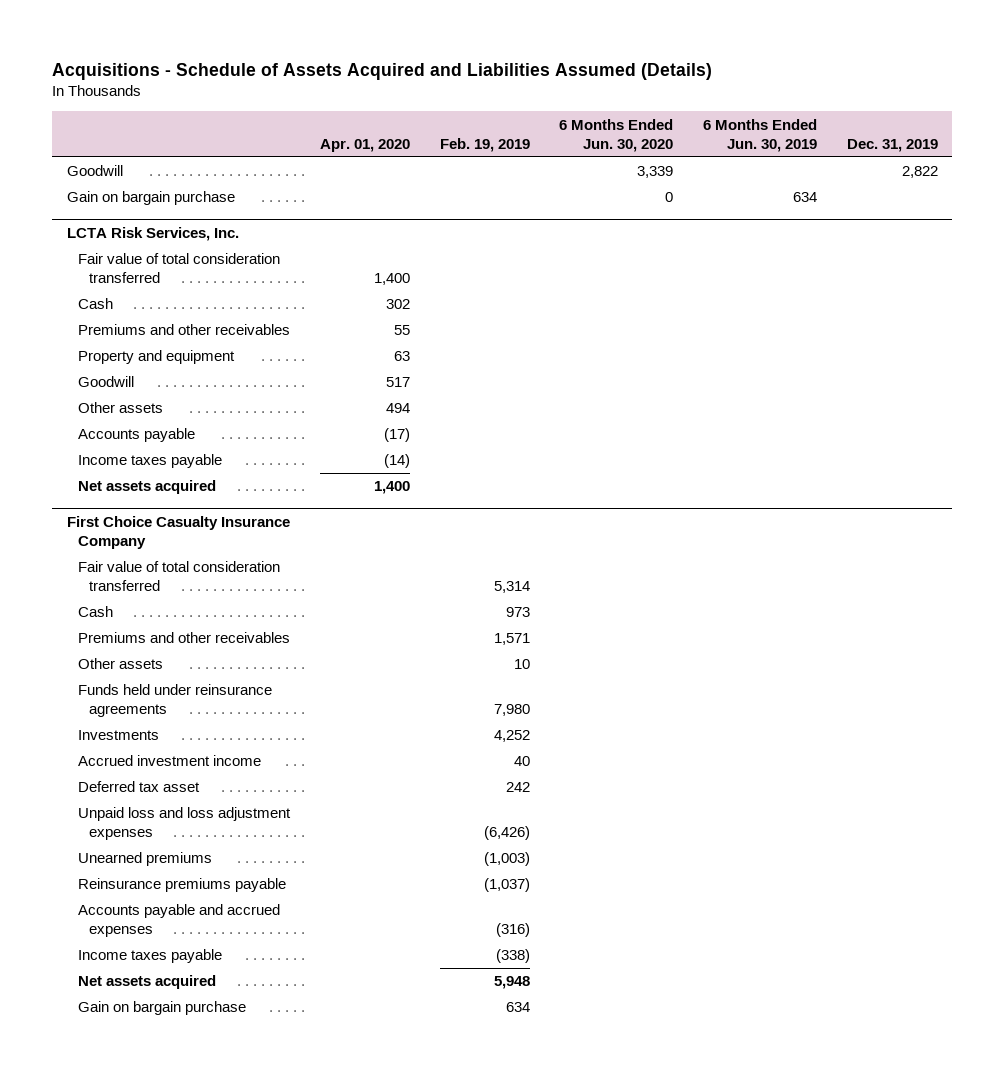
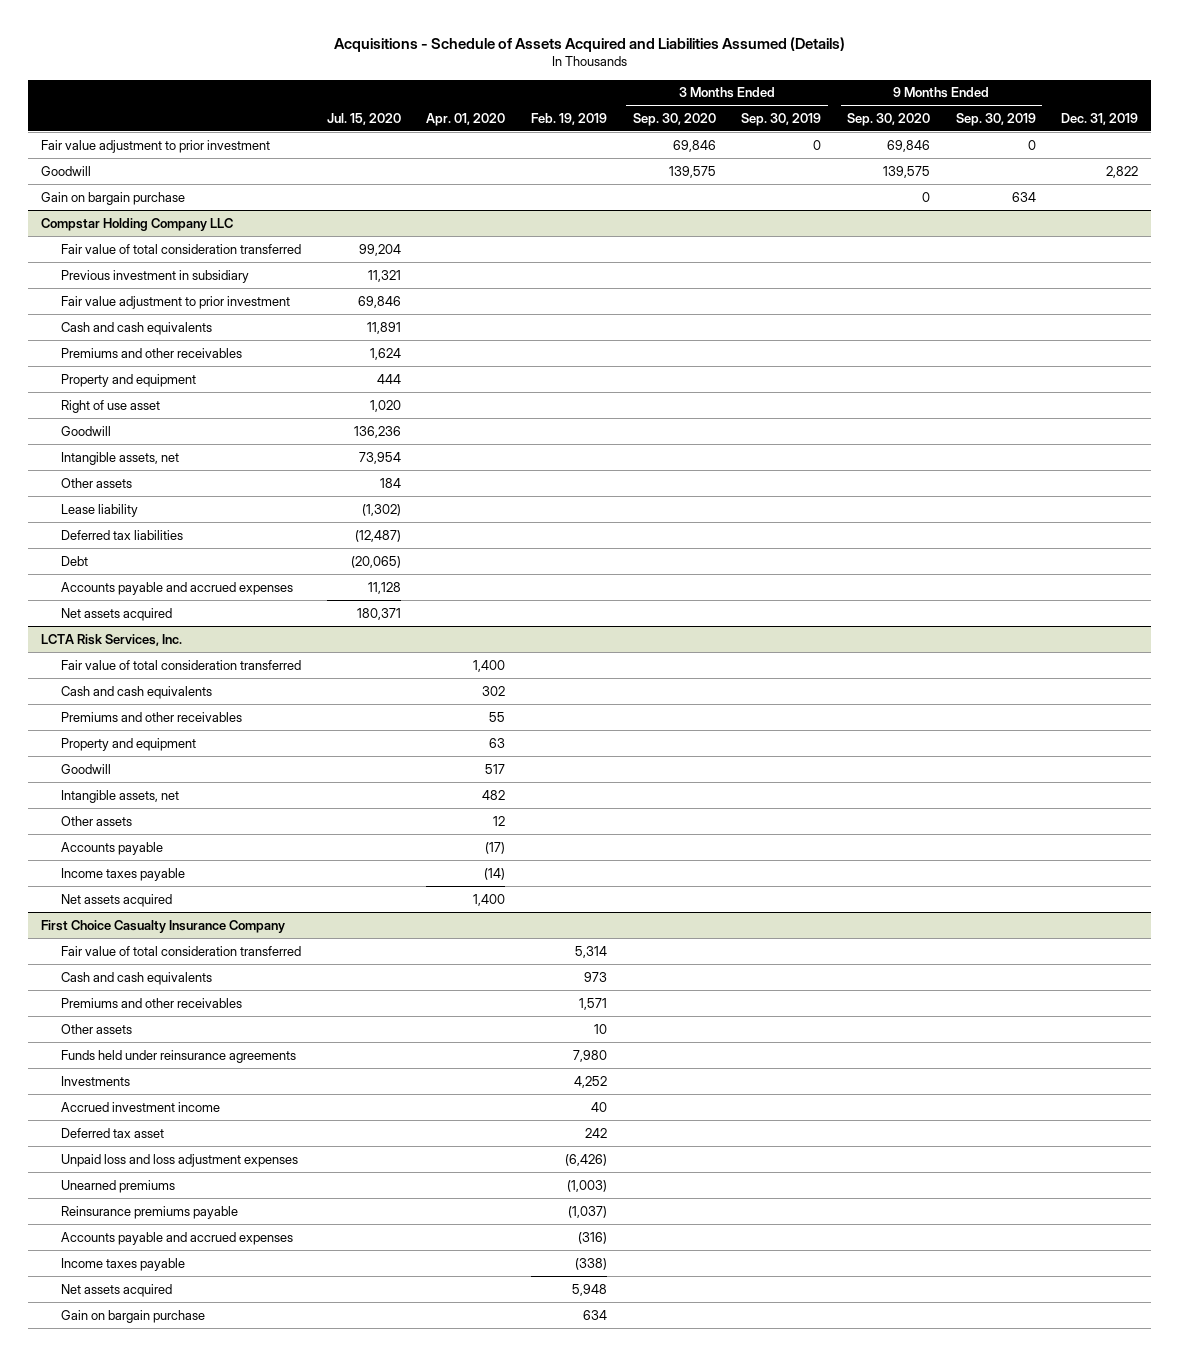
- | Apr. 01, 2020 | Feb. 19, 2019 | 6 Months Ended Jun. 30, 2020 | 6 Months Ended Jun. 30, 2019 | Dec. 31, 2019
+ | Jul. 15, 2020 | Apr. 01, 2020 | Feb. 19, 2019 | 3 Months Ended Sep. 30, 2020 | 3 Months Ended Sep. 30, 2019 | 9 Months Ended Sep. 30, 2020 | 9 Months Ended Sep. 30, 2019 | Dec. 31, 2019
+ Fair value adjustment to prior investment | | | | 69,846 | 0 | 69,846 | 0 |
+ Compstar Holding Company LLC
+ Fair value of total consideration transferred | 99,204 | | | | | | |
+ Previous investment in subsidiary | 11,321 | | | | | | |
+ Fair value adjustment to prior investment | 69,846 | | | | | | |
+ Cash and cash equivalents | 11,891 | | | | | | |
+ Premiums and other receivables | 1,624 | | | | | | |
+ Property and equipment | 444 | | | | | | |
+ Right of use asset | 1,020 | | | | | | |
+ Goodwill | 136,236 | | | | | | |
+ Intangible assets, net | 73,954 | | | | | | |
+ Other assets | 184 | | | | | | |
+ Lease liability | (1,302) | | | | | | |
+ Deferred tax liabilities | (12,487) | | | | | | |
+ Debt | (20,065) | | | | | | |
+ Accounts payable and accrued expenses | 11,128 | | | | | | |
+ Net assets acquired | 180,371 | | | | | | |
@ LCTA Risk Services, Inc.
- Cash | 302 | | | |
+ Cash and cash equivalents | | 302 | | | | | |
- Other assets | 494 | | | |
+ Intangible assets, net | | 482 | | | | | |
+ Other assets | | 12 | | | | | |
@ First Choice Casualty Insurance Company
- Cash | | 973 | | |
+ Cash and cash equivalents | | | 973 | | | | |

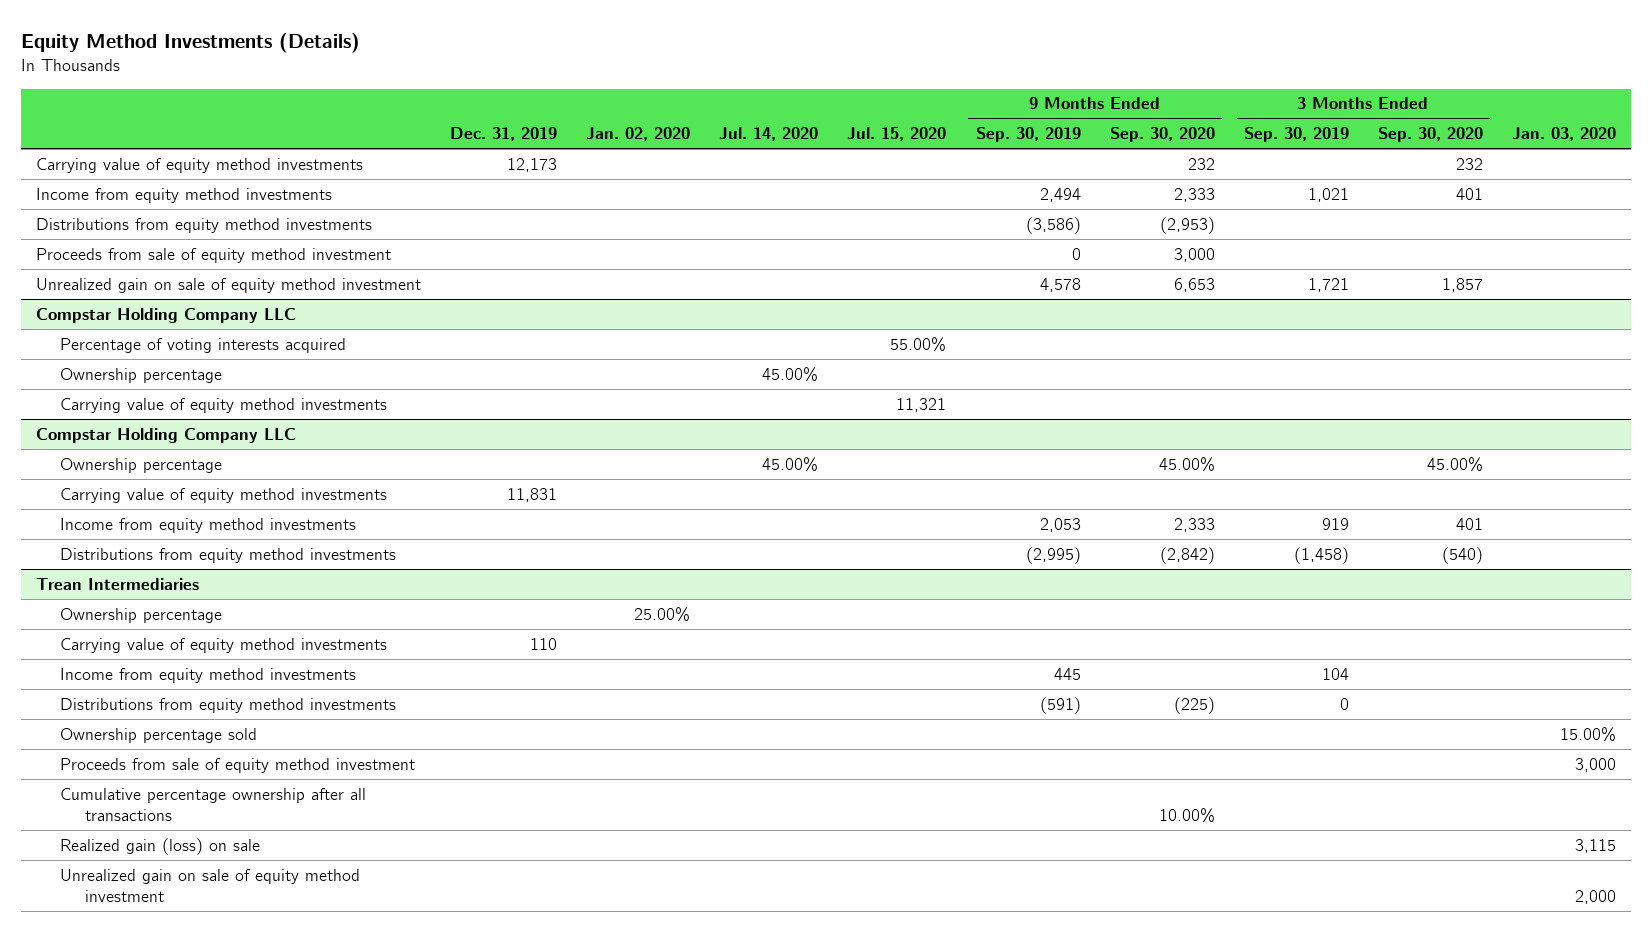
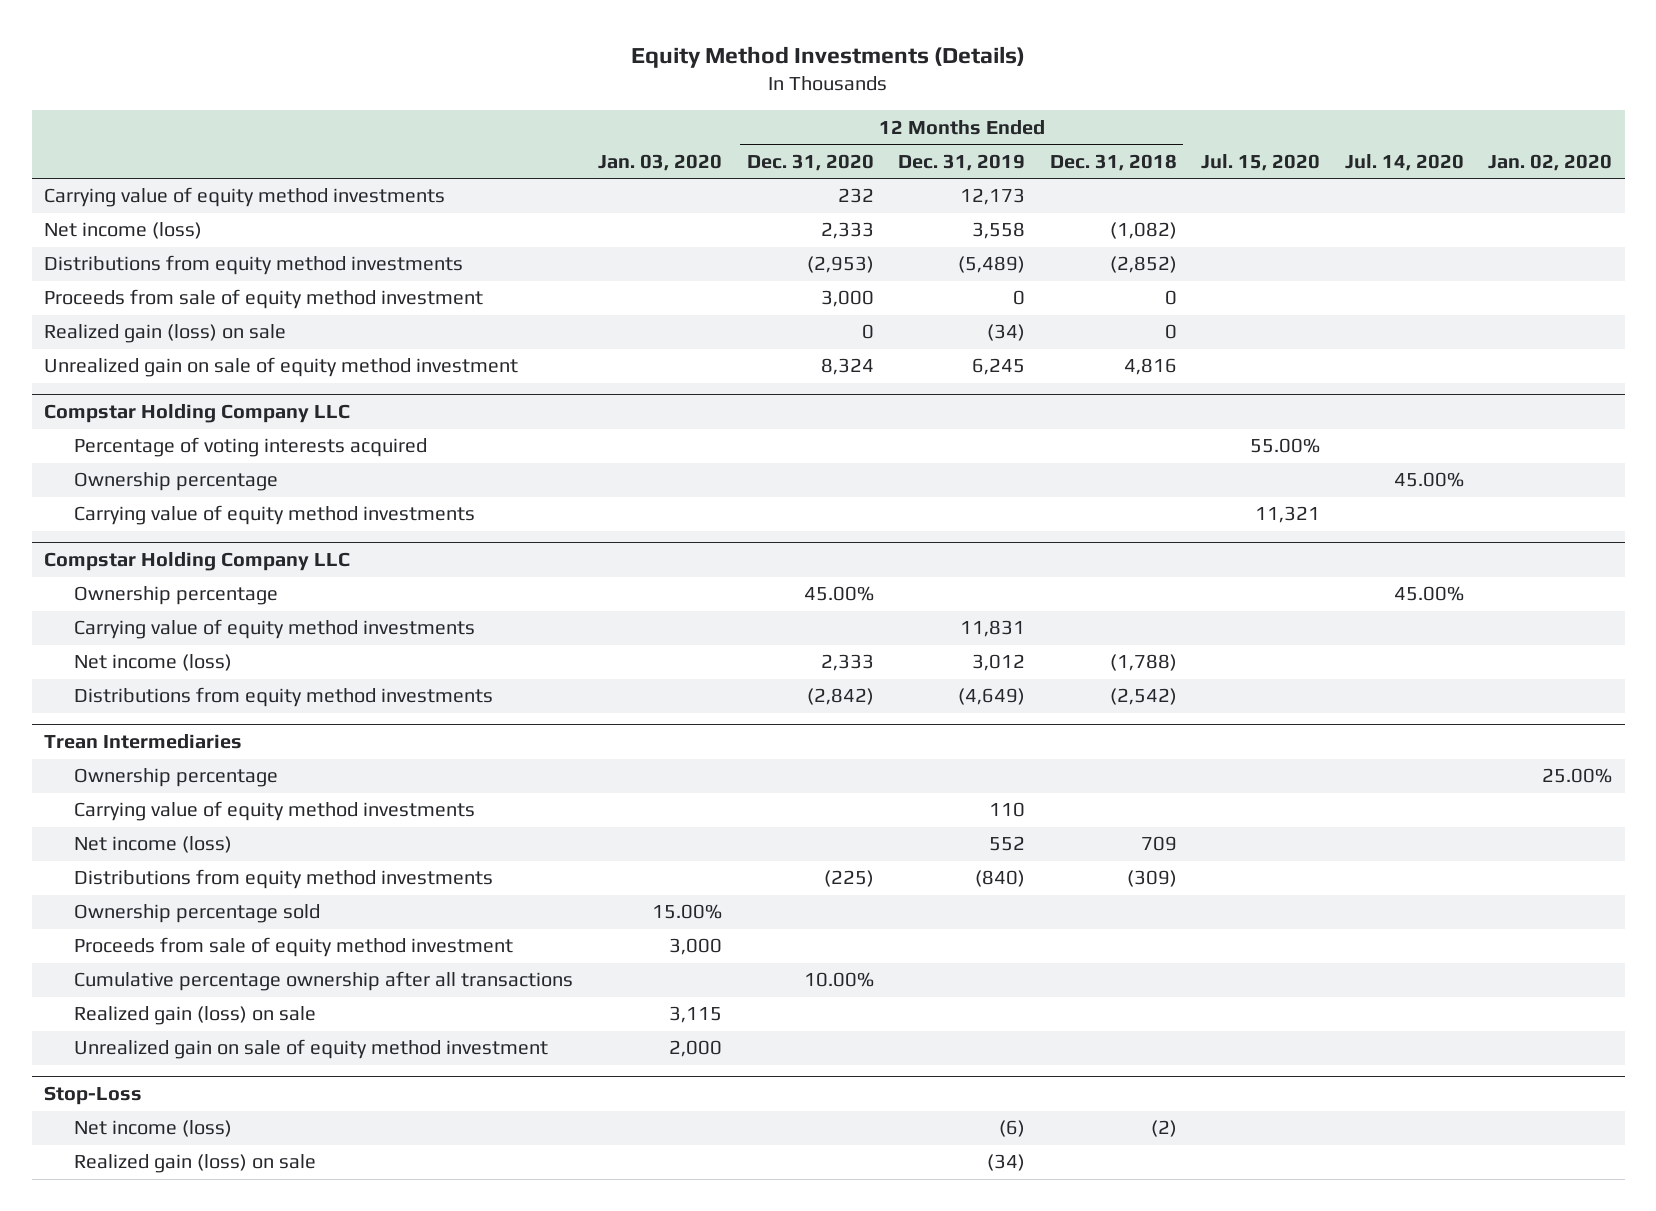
- | Dec. 31, 2019 | Jan. 02, 2020 | Jul. 14, 2020 | Jul. 15, 2020 | 9 Months Ended Sep. 30, 2019 | 9 Months Ended Sep. 30, 2020 | 3 Months Ended Sep. 30, 2019 | 3 Months Ended Sep. 30, 2020 | Jan. 03, 2020
+ | Jan. 03, 2020 | 12 Months Ended Dec. 31, 2020 | 12 Months Ended Dec. 31, 2019 | 12 Months Ended Dec. 31, 2018 | Jul. 15, 2020 | Jul. 14, 2020 | Jan. 02, 2020
- Income from equity method investments | | | | | 2,494 | 2,333 | 1,021 | 401 |
+ Net income (loss) | | 2,333 | 3,558 | (1,082) | | |
+ Realized gain (loss) on sale | | 0 | (34) | 0 | | |
@ Compstar Holding Company LLC
- Income from equity method investments | | | | | 2,053 | 2,333 | 919 | 401 |
+ Net income (loss) | | 2,333 | 3,012 | (1,788) | | |
@ Trean Intermediaries
- Income from equity method investments | | | | | 445 | | 104 | |
+ Net income (loss) | | | 552 | 709 | | |
+ Stop-Loss
+ Net income (loss) | | | (6) | (2) | | |
+ Realized gain (loss) on sale | | | (34) | | | |

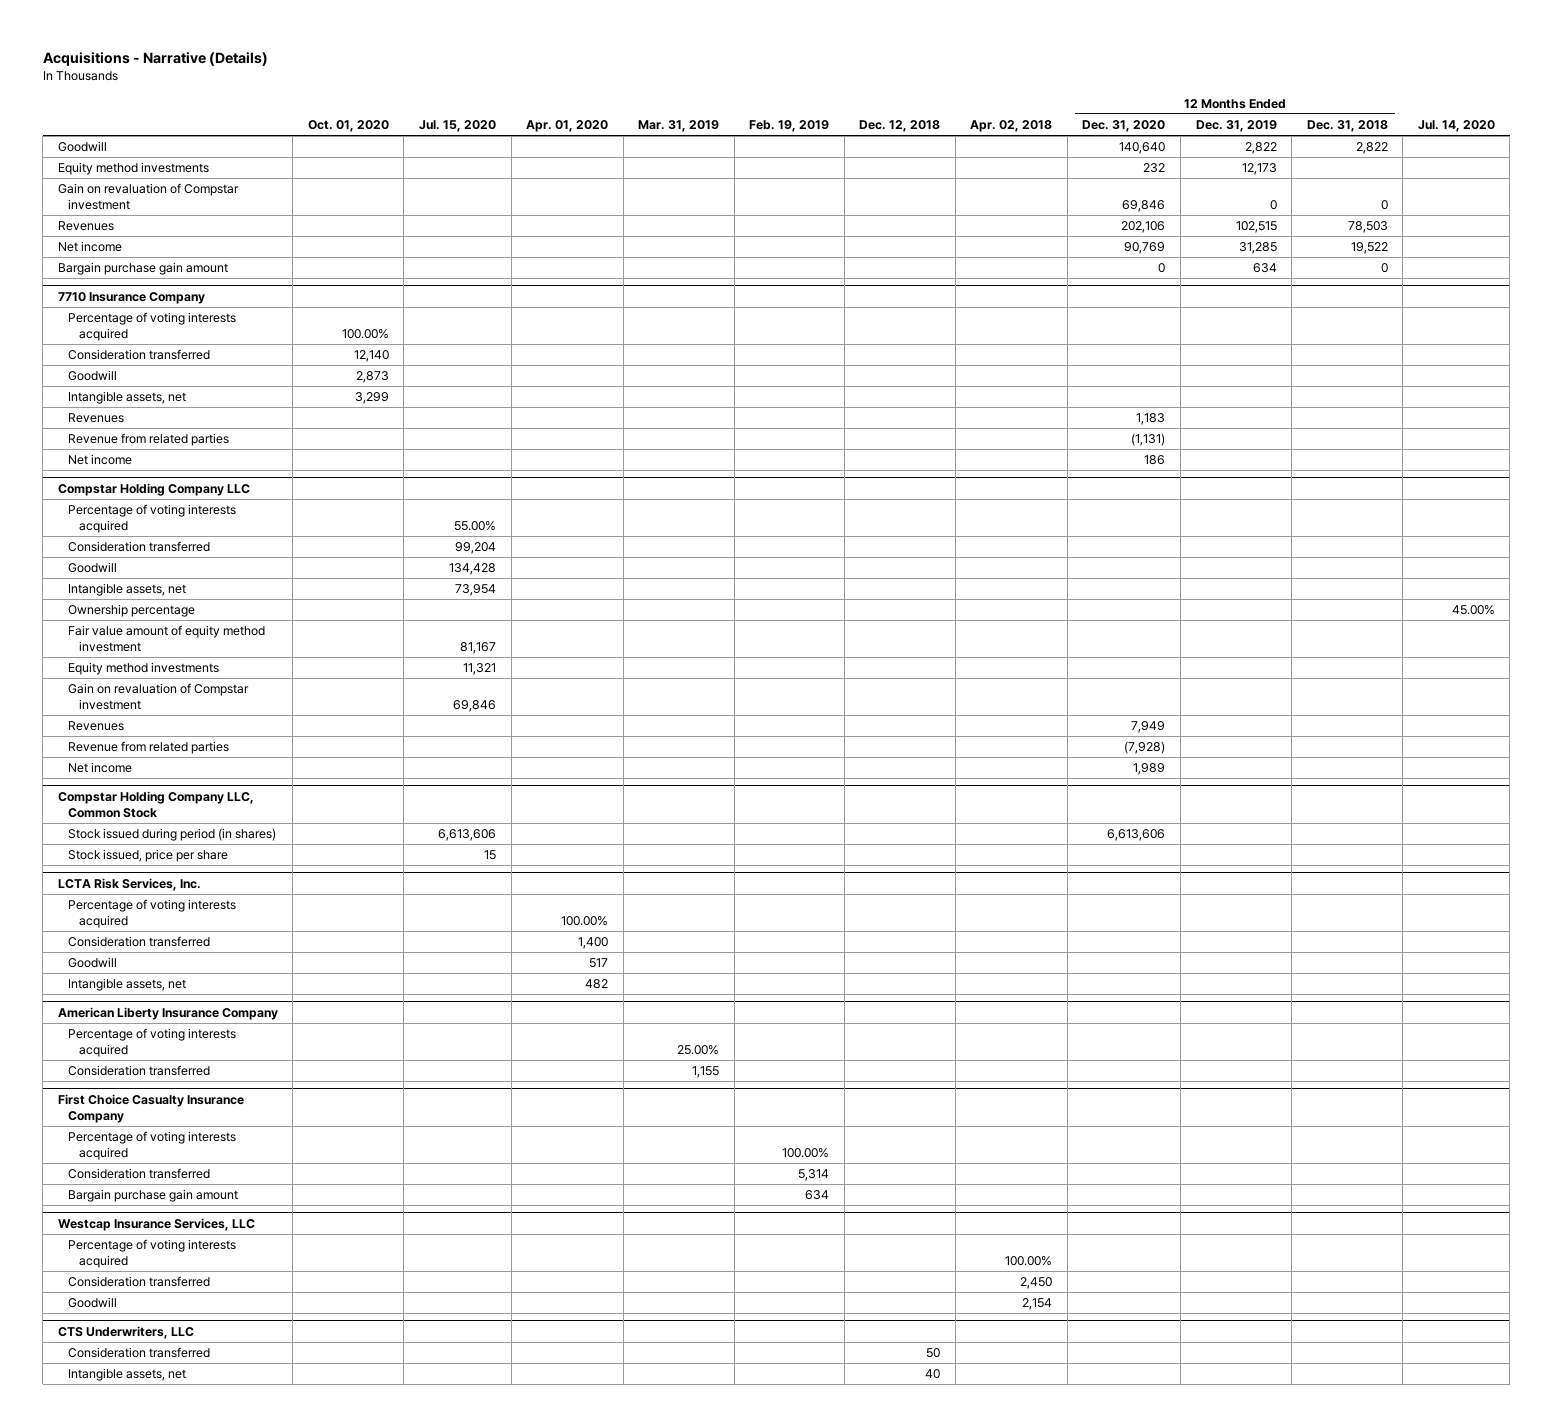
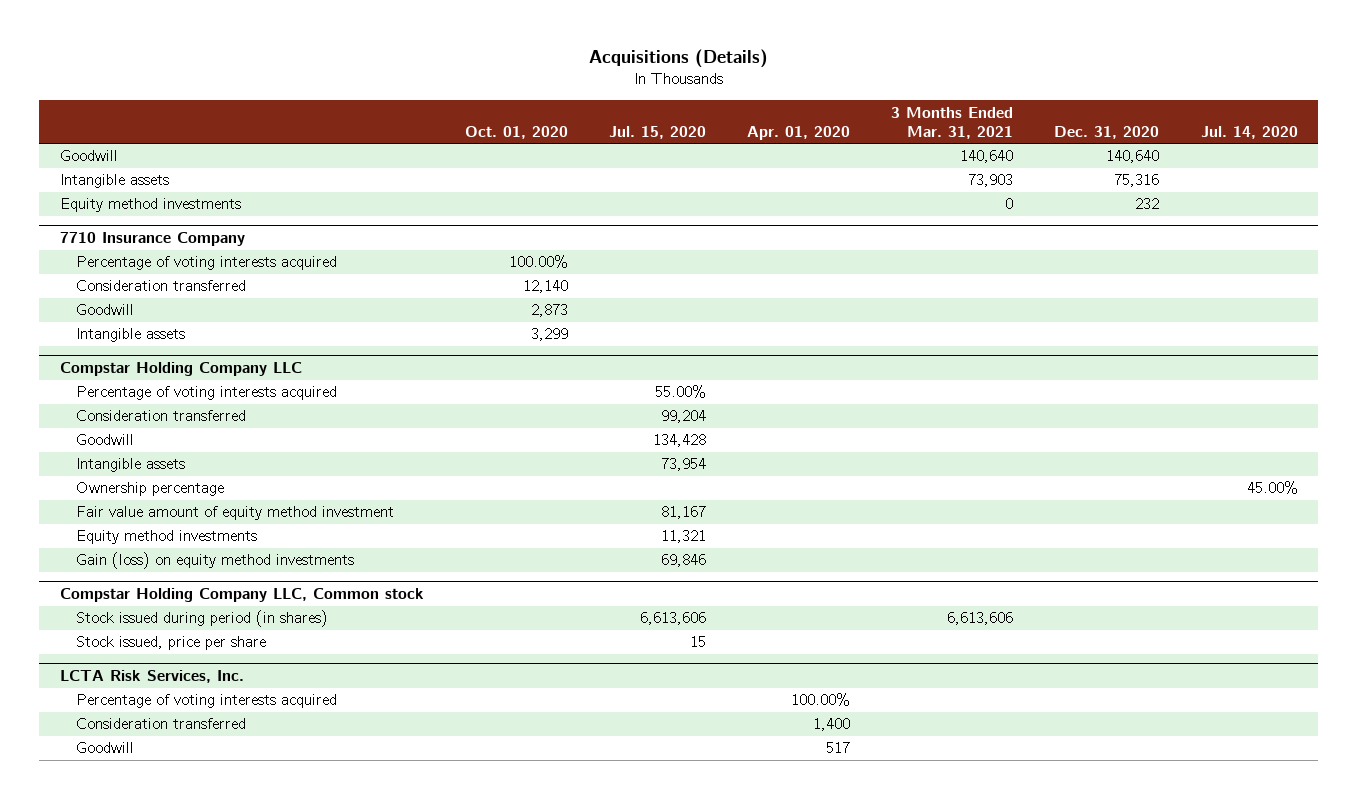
- Acquisitions - Narrative (Details)
+ Acquisitions (Details)
- | Oct. 01, 2020 | Jul. 15, 2020 | Apr. 01, 2020 | Mar. 31, 2019 | Feb. 19, 2019 | Dec. 12, 2018 | Apr. 02, 2018 | 12 Months Ended Dec. 31, 2020 | 12 Months Ended Dec. 31, 2019 | 12 Months Ended Dec. 31, 2018 | Jul. 14, 2020
+ | Oct. 01, 2020 | Jul. 15, 2020 | Apr. 01, 2020 | 3 Months Ended Mar. 31, 2021 | Dec. 31, 2020 | Jul. 14, 2020
+ Intangible assets | | | | 73,903 | 75,316 |
- Gain on revaluation of Compstar investment | | | | | | | | 69,846 | 0 | 0 |
- Revenues | | | | | | | | 202,106 | 102,515 | 78,503 |
- Net income | | | | | | | | 90,769 | 31,285 | 19,522 |
- Bargain purchase gain amount | | | | | | | | 0 | 634 | 0 |
@ 7710 Insurance Company
- Intangible assets, net | 3,299 | | | | | | | | | |
- Revenues | | | | | | | | 1,183 | | |
- Revenue from related parties | | | | | | | | (1,131) | | |
- Net income | | | | | | | | 186 | | |
+ Intangible assets | 3,299 | | | | |
@ Compstar Holding Company LLC
- Intangible assets, net | | 73,954 | | | | | | | | |
+ Intangible assets | | 73,954 | | | |
- Gain on revaluation of Compstar investment | | 69,846 | | | | | | | | |
- Revenues | | | | | | | | 7,949 | | |
- Revenue from related parties | | | | | | | | (7,928) | | |
- Net income | | | | | | | | 1,989 | | |
- Compstar Holding Company LLC, Common Stock
@ Compstar Holding Company LLC
+ Gain (loss) on equity method investments | | 69,846 | | | |
+ Compstar Holding Company LLC, Common stock
@ LCTA Risk Services, Inc.
- Intangible assets, net | | | 482 | | | | | | | |
- American Liberty Insurance Company
- Percentage of voting interests acquired | | | | 25.00% | | | | | | |
- Consideration transferred | | | | 1,155 | | | | | | |
- First Choice Casualty Insurance Company
- Percentage of voting interests acquired | | | | | 100.00% | | | | | |
- Consideration transferred | | | | | 5,314 | | | | | |
- Bargain purchase gain amount | | | | | 634 | | | | | |
- Westcap Insurance Services, LLC
- Percentage of voting interests acquired | | | | | | | 100.00% | | | |
- Consideration transferred | | | | | | | 2,450 | | | |
- Goodwill | | | | | | | 2,154 | | | |
- CTS Underwriters, LLC
- Consideration transferred | | | | | | 50 | | | | |
- Intangible assets, net | | | | | | 40 | | | | |

